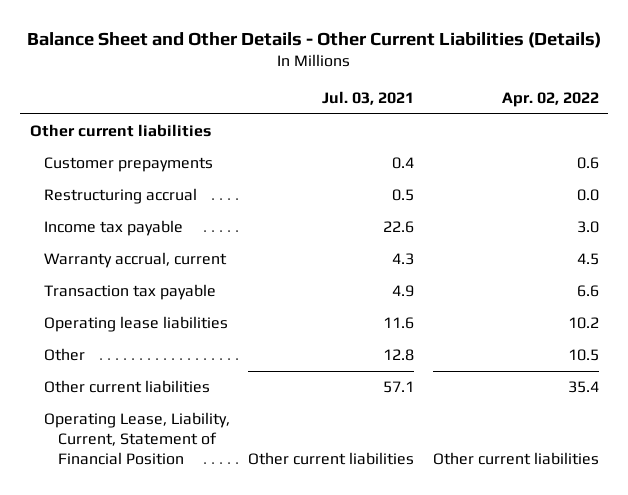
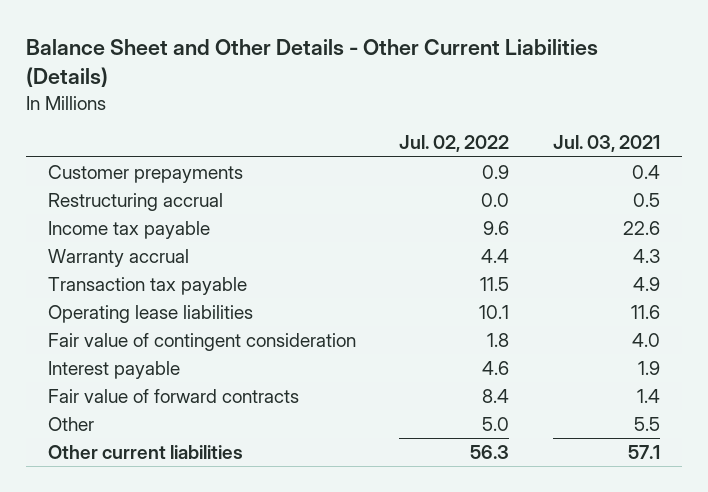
- | Jul. 03, 2021 | Apr. 02, 2022
+ | Jul. 02, 2022 | Jul. 03, 2021
- Other current liabilities
- Warranty accrual, current | 4.3 | 4.5
+ Warranty accrual | 4.4 | 4.3
- Other | 12.8 | 10.5
+ Fair value of contingent consideration | 1.8 | 4.0
+ Interest payable | 4.6 | 1.9
+ Fair value of forward contracts | 8.4 | 1.4
+ Other | 5.0 | 5.5
- Operating Lease, Liability, Current, Statement of Financial Position | Other current liabilities | Other current liabilities

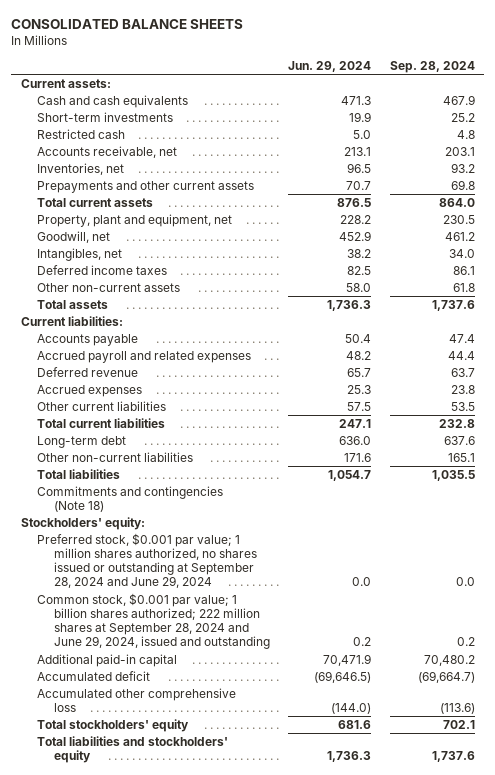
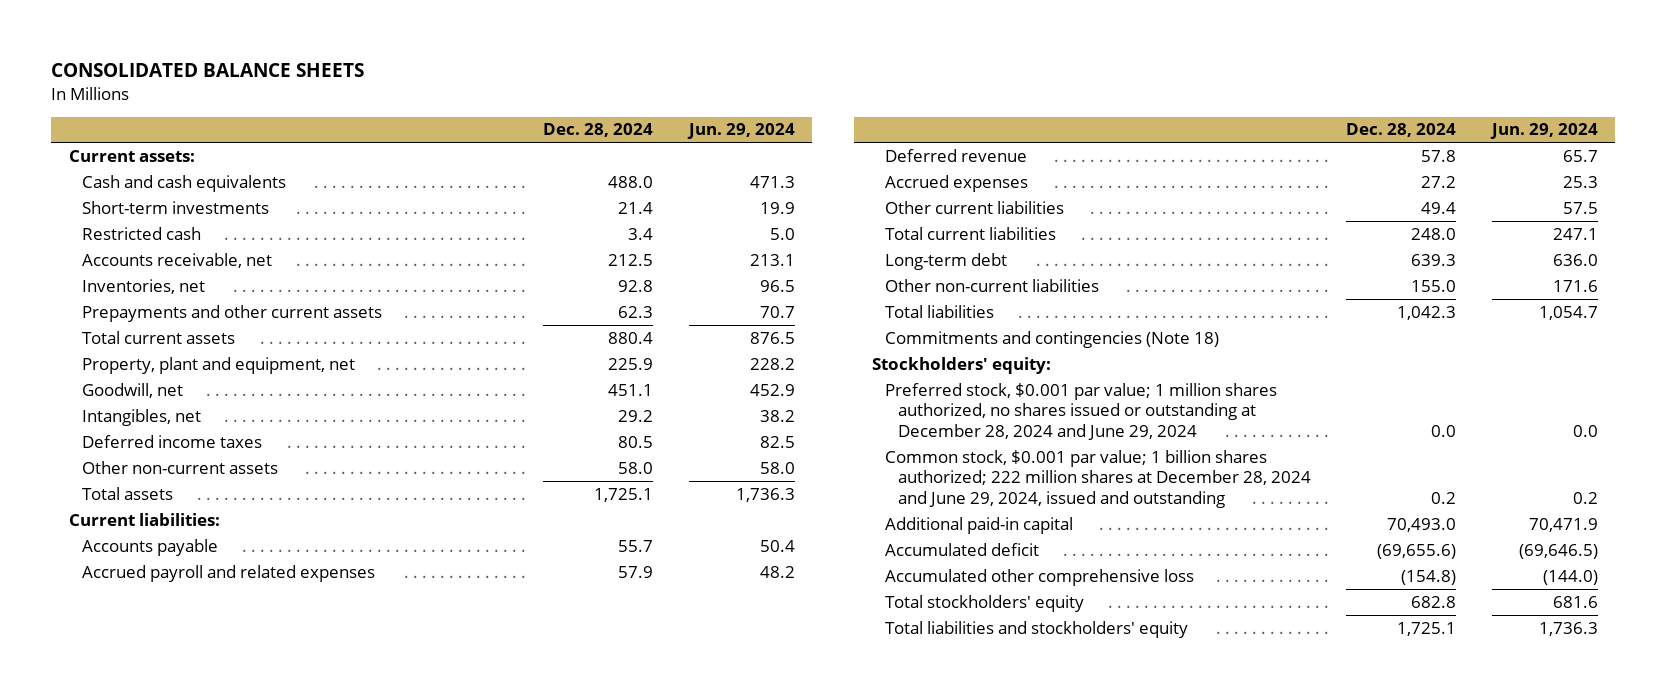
- | Jun. 29, 2024 | Sep. 28, 2024
+ | Dec. 28, 2024 | Jun. 29, 2024
- Preferred stock, $0.001 par value; 1 million shares authorized, no shares issued or outstanding at September 28, 2024 and June 29, 2024 | 0.0 | 0.0
- Common stock, $0.001 par value; 1 billion shares authorized; 222 million shares at September 28, 2024 and June 29, 2024, issued and outstanding | 0.2 | 0.2
+ Preferred stock, $0.001 par value; 1 million shares authorized, no shares issued or outstanding at December 28, 2024 and June 29, 2024 | 0.0 | 0.0
+ Common stock, $0.001 par value; 1 billion shares authorized; 222 million shares at December 28, 2024 and June 29, 2024, issued and outstanding | 0.2 | 0.2

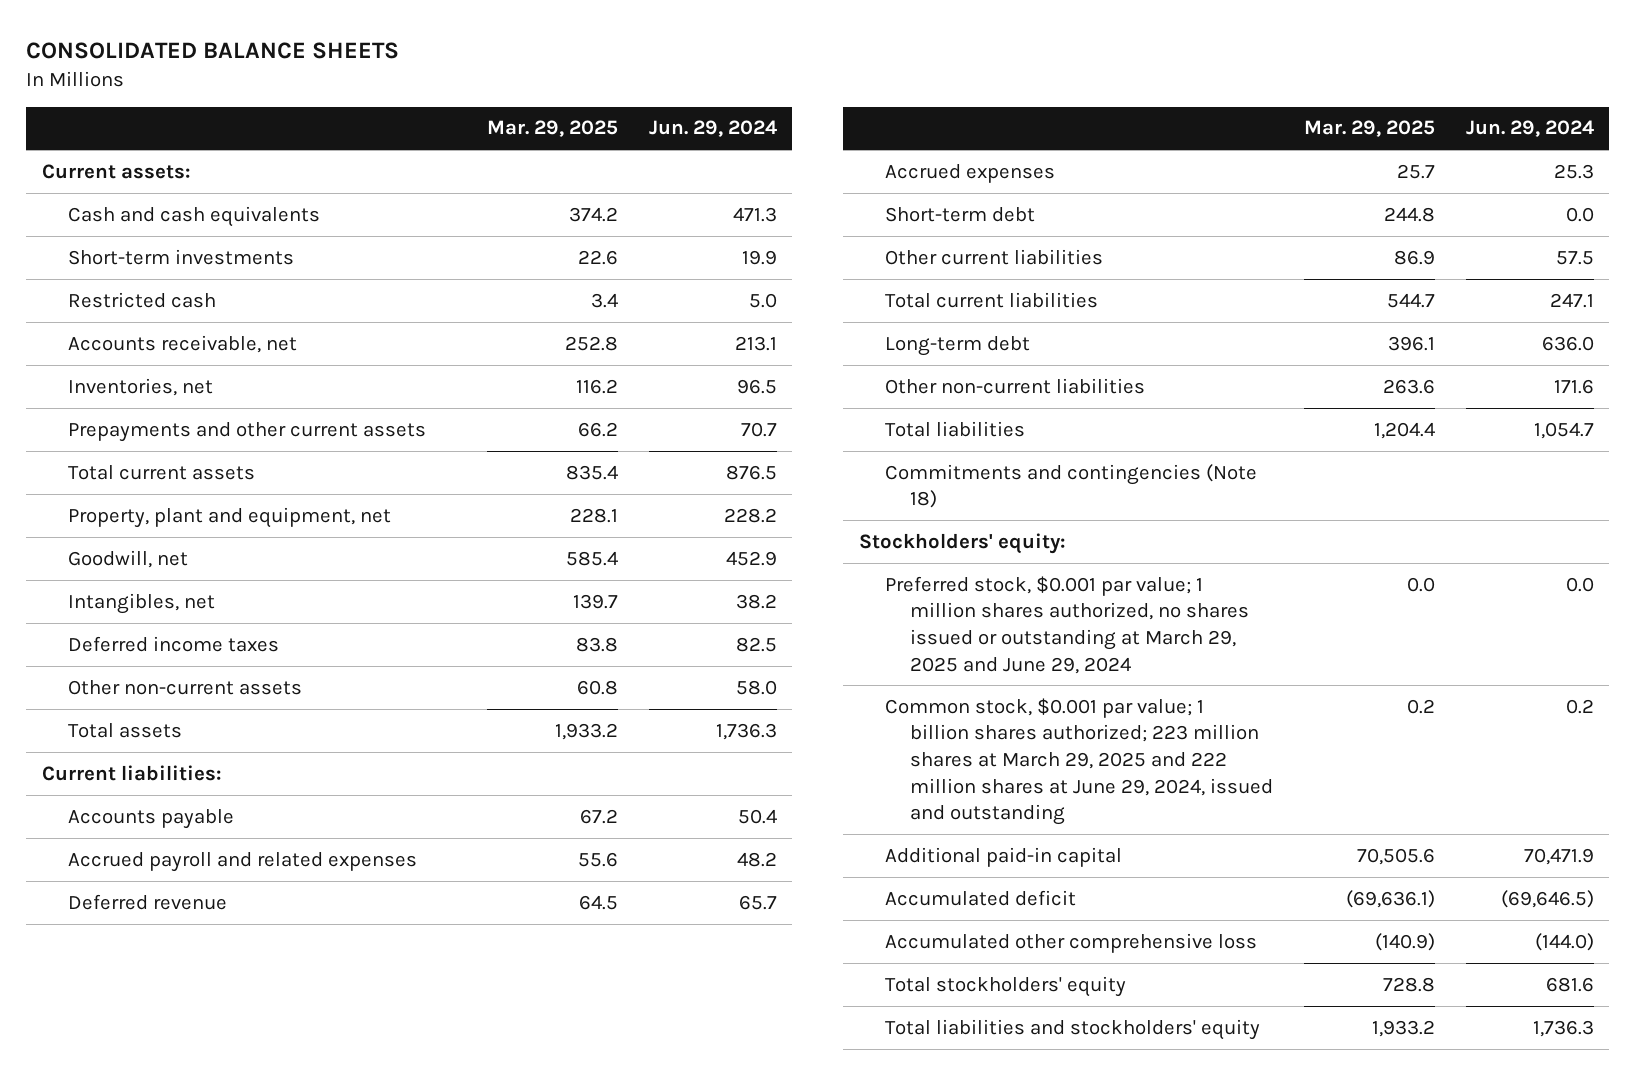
- | Dec. 28, 2024 | Jun. 29, 2024
+ | Mar. 29, 2025 | Jun. 29, 2024
+ Short-term debt | 244.8 | 0.0
- Preferred stock, $0.001 par value; 1 million shares authorized, no shares issued or outstanding at December 28, 2024 and June 29, 2024 | 0.0 | 0.0
- Common stock, $0.001 par value; 1 billion shares authorized; 222 million shares at December 28, 2024 and June 29, 2024, issued and outstanding | 0.2 | 0.2
+ Preferred stock, $0.001 par value; 1 million shares authorized, no shares issued or outstanding at March 29, 2025 and June 29, 2024 | 0.0 | 0.0
+ Common stock, $0.001 par value; 1 billion shares authorized; 223 million shares at March 29, 2025 and 222 million shares at June 29, 2024, issued and outstanding | 0.2 | 0.2

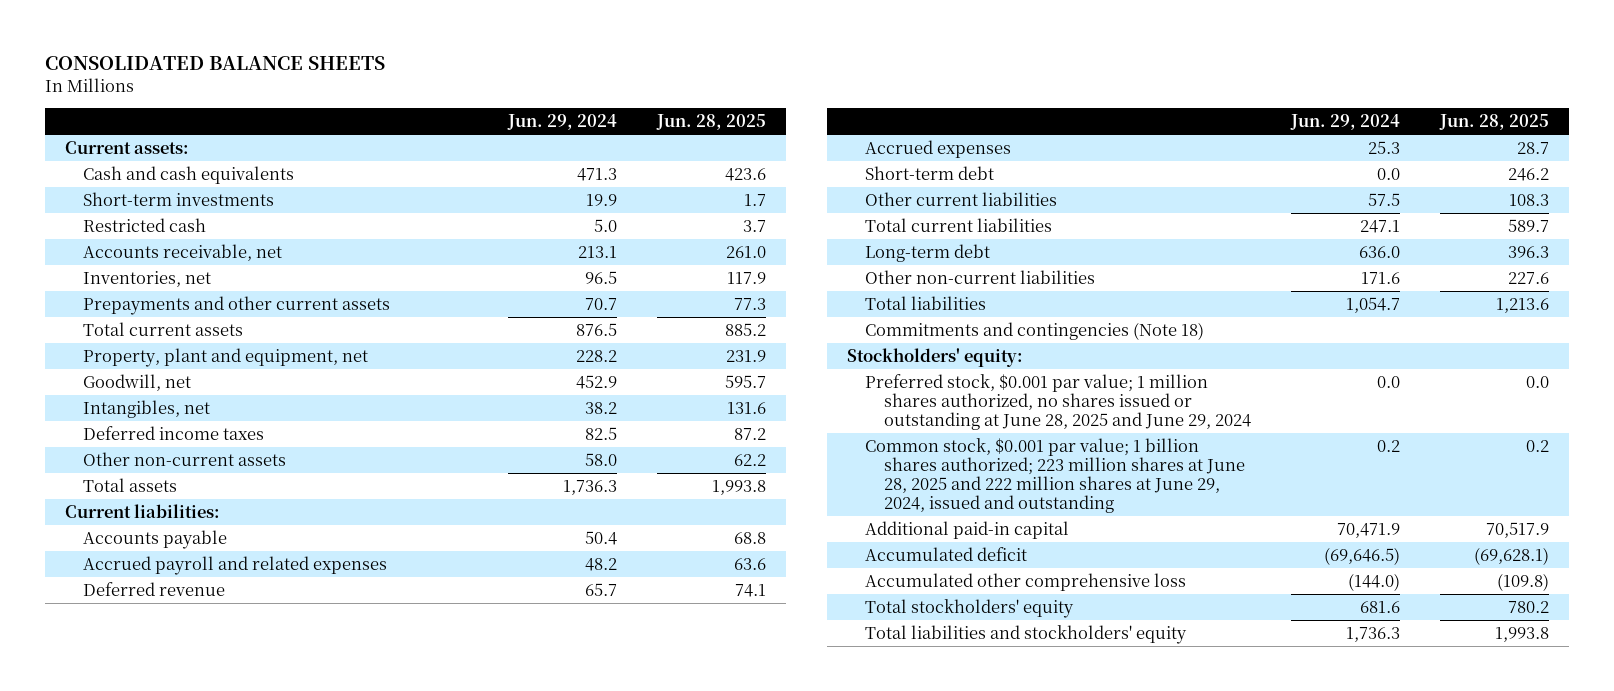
- | Mar. 29, 2025 | Jun. 29, 2024
+ | Jun. 29, 2024 | Jun. 28, 2025
- Preferred stock, $0.001 par value; 1 million shares authorized, no shares issued or outstanding at March 29, 2025 and June 29, 2024 | 0.0 | 0.0
- Common stock, $0.001 par value; 1 billion shares authorized; 223 million shares at March 29, 2025 and 222 million shares at June 29, 2024, issued and outstanding | 0.2 | 0.2
+ Preferred stock, $0.001 par value; 1 million shares authorized, no shares issued or outstanding at June 28, 2025 and June 29, 2024 | 0.0 | 0.0
+ Common stock, $0.001 par value; 1 billion shares authorized; 223 million shares at June 28, 2025 and 222 million shares at June 29, 2024, issued and outstanding | 0.2 | 0.2

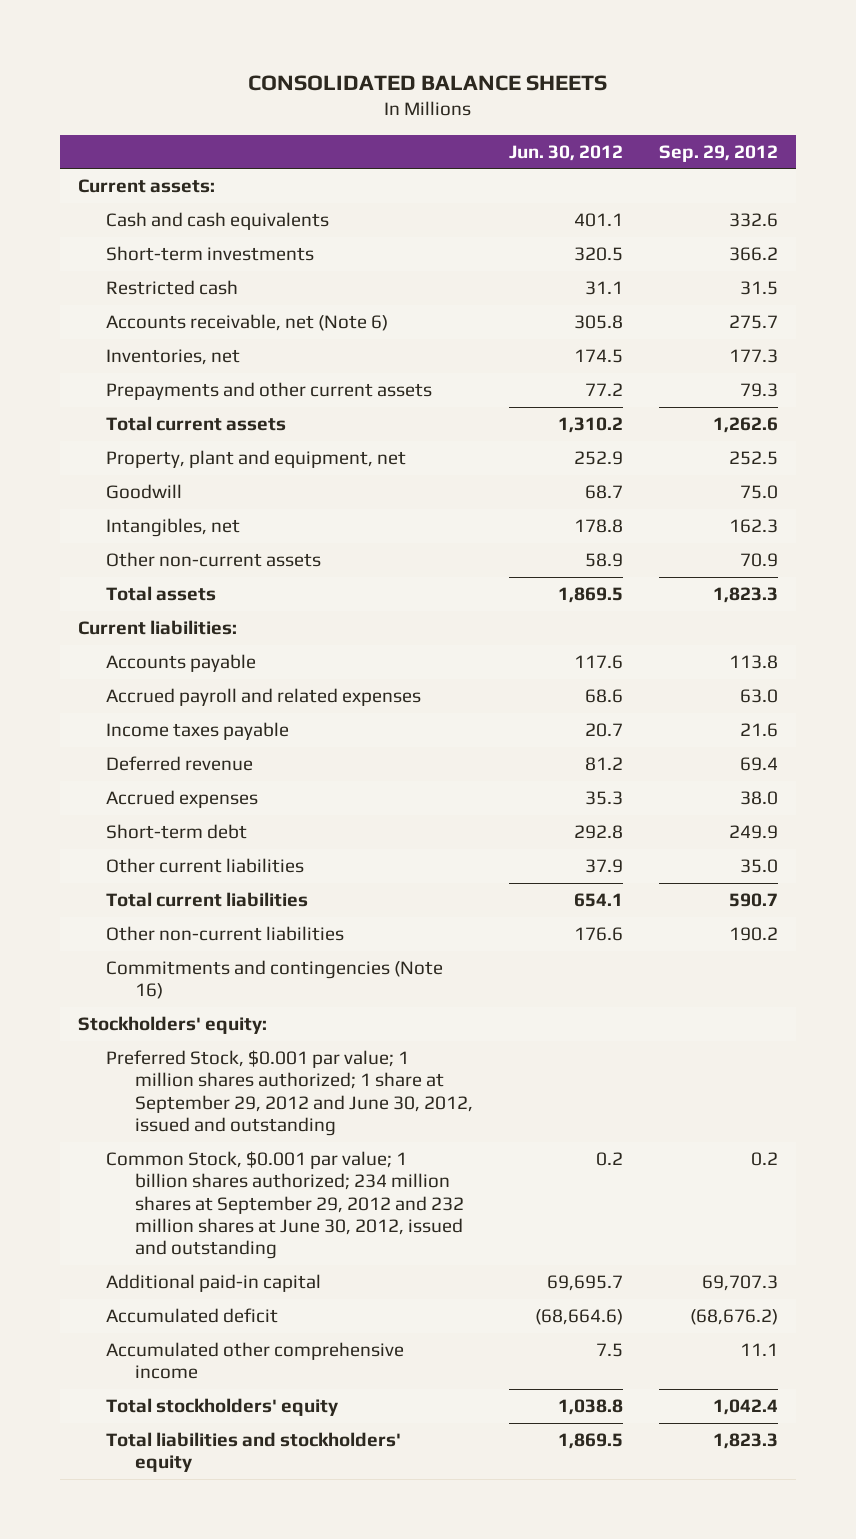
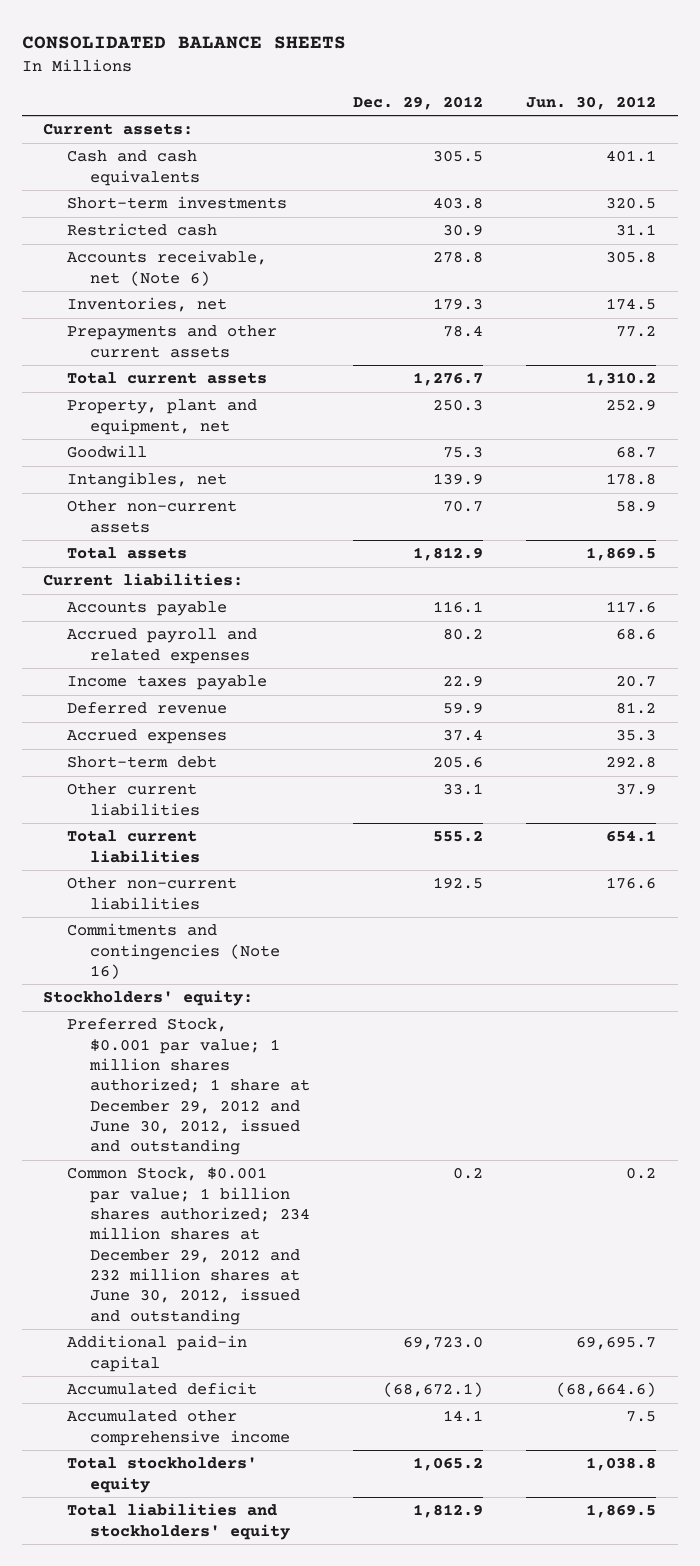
- | Jun. 30, 2012 | Sep. 29, 2012
+ | Dec. 29, 2012 | Jun. 30, 2012
- Preferred Stock, $0.001 par value; 1 million shares authorized; 1 share at September 29, 2012 and June 30, 2012, issued and outstanding
- Common Stock, $0.001 par value; 1 billion shares authorized; 234 million shares at September 29, 2012 and 232 million shares at June 30, 2012, issued and outstanding | 0.2 | 0.2
+ Preferred Stock, $0.001 par value; 1 million shares authorized; 1 share at December 29, 2012 and June 30, 2012, issued and outstanding
+ Common Stock, $0.001 par value; 1 billion shares authorized; 234 million shares at December 29, 2012 and 232 million shares at June 30, 2012, issued and outstanding | 0.2 | 0.2

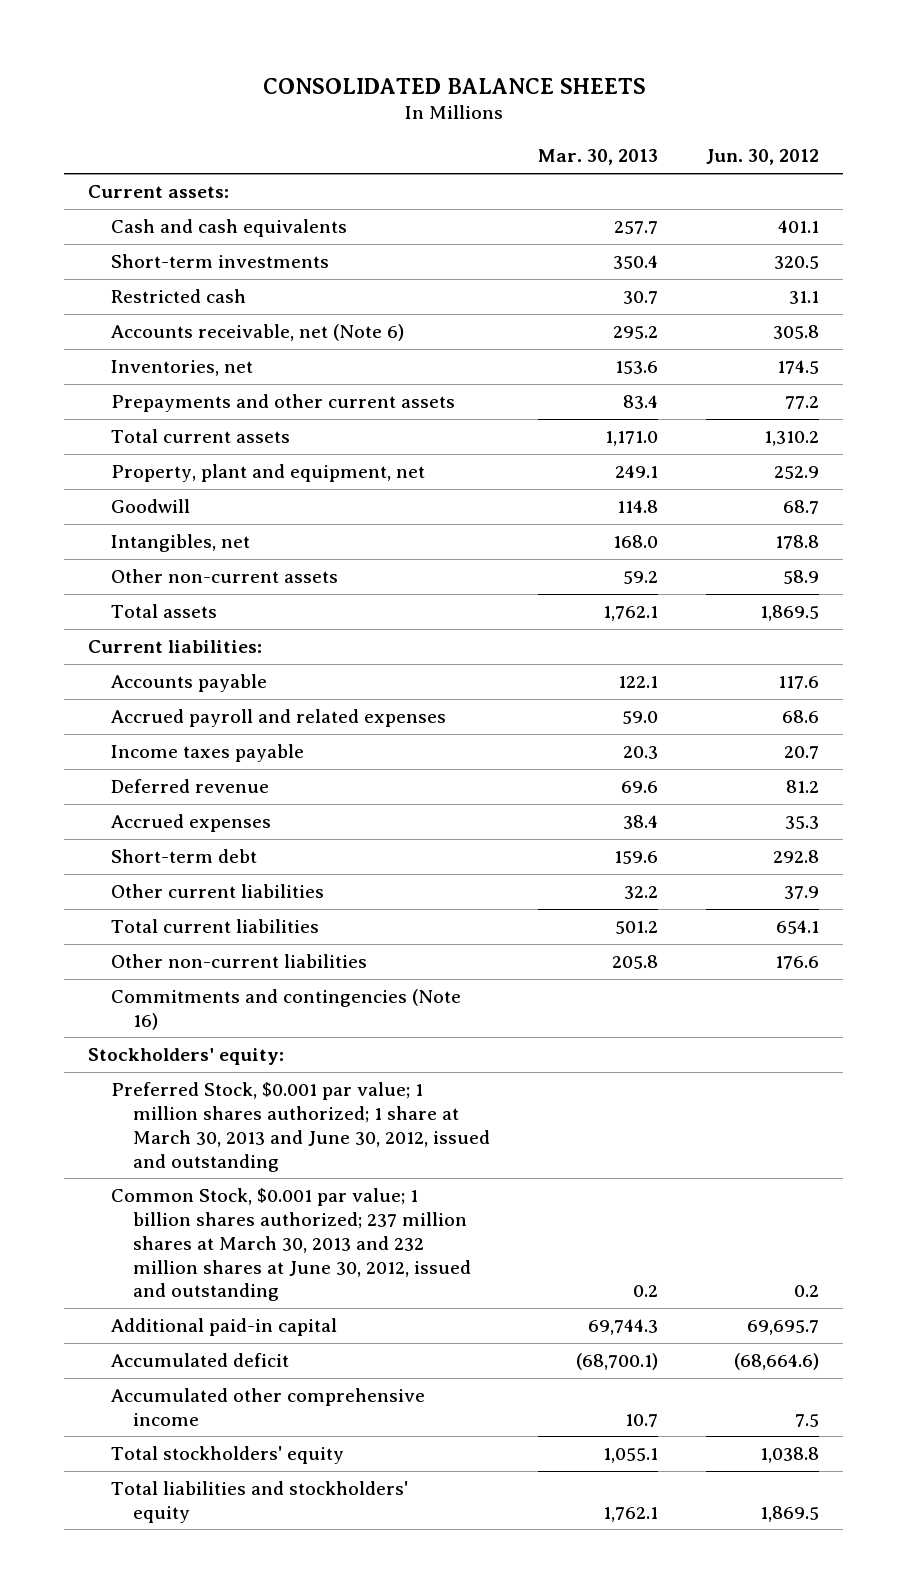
- | Dec. 29, 2012 | Jun. 30, 2012
+ | Mar. 30, 2013 | Jun. 30, 2012
- Preferred Stock, $0.001 par value; 1 million shares authorized; 1 share at December 29, 2012 and June 30, 2012, issued and outstanding
- Common Stock, $0.001 par value; 1 billion shares authorized; 234 million shares at December 29, 2012 and 232 million shares at June 30, 2012, issued and outstanding | 0.2 | 0.2
+ Preferred Stock, $0.001 par value; 1 million shares authorized; 1 share at March 30, 2013 and June 30, 2012, issued and outstanding
+ Common Stock, $0.001 par value; 1 billion shares authorized; 237 million shares at March 30, 2013 and 232 million shares at June 30, 2012, issued and outstanding | 0.2 | 0.2

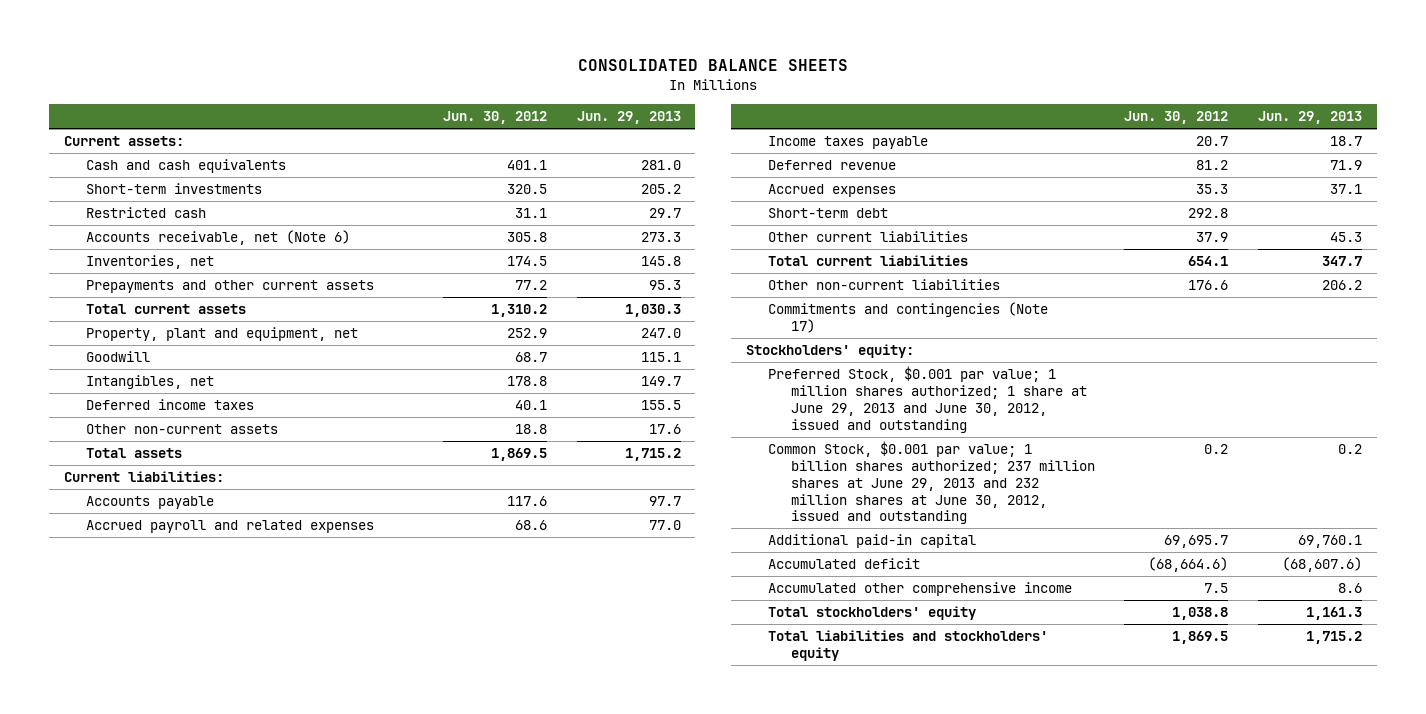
- | Mar. 30, 2013 | Jun. 30, 2012
+ | Jun. 30, 2012 | Jun. 29, 2013
- Other non-current assets | 59.2 | 58.9
+ Deferred income taxes | 40.1 | 155.5
+ Other non-current assets | 18.8 | 17.6
- Commitments and contingencies (Note 16)
+ Commitments and contingencies (Note 17)
- Preferred Stock, $0.001 par value; 1 million shares authorized; 1 share at March 30, 2013 and June 30, 2012, issued and outstanding
- Common Stock, $0.001 par value; 1 billion shares authorized; 237 million shares at March 30, 2013 and 232 million shares at June 30, 2012, issued and outstanding | 0.2 | 0.2
+ Preferred Stock, $0.001 par value; 1 million shares authorized; 1 share at June 29, 2013 and June 30, 2012, issued and outstanding
+ Common Stock, $0.001 par value; 1 billion shares authorized; 237 million shares at June 29, 2013 and 232 million shares at June 30, 2012, issued and outstanding | 0.2 | 0.2

